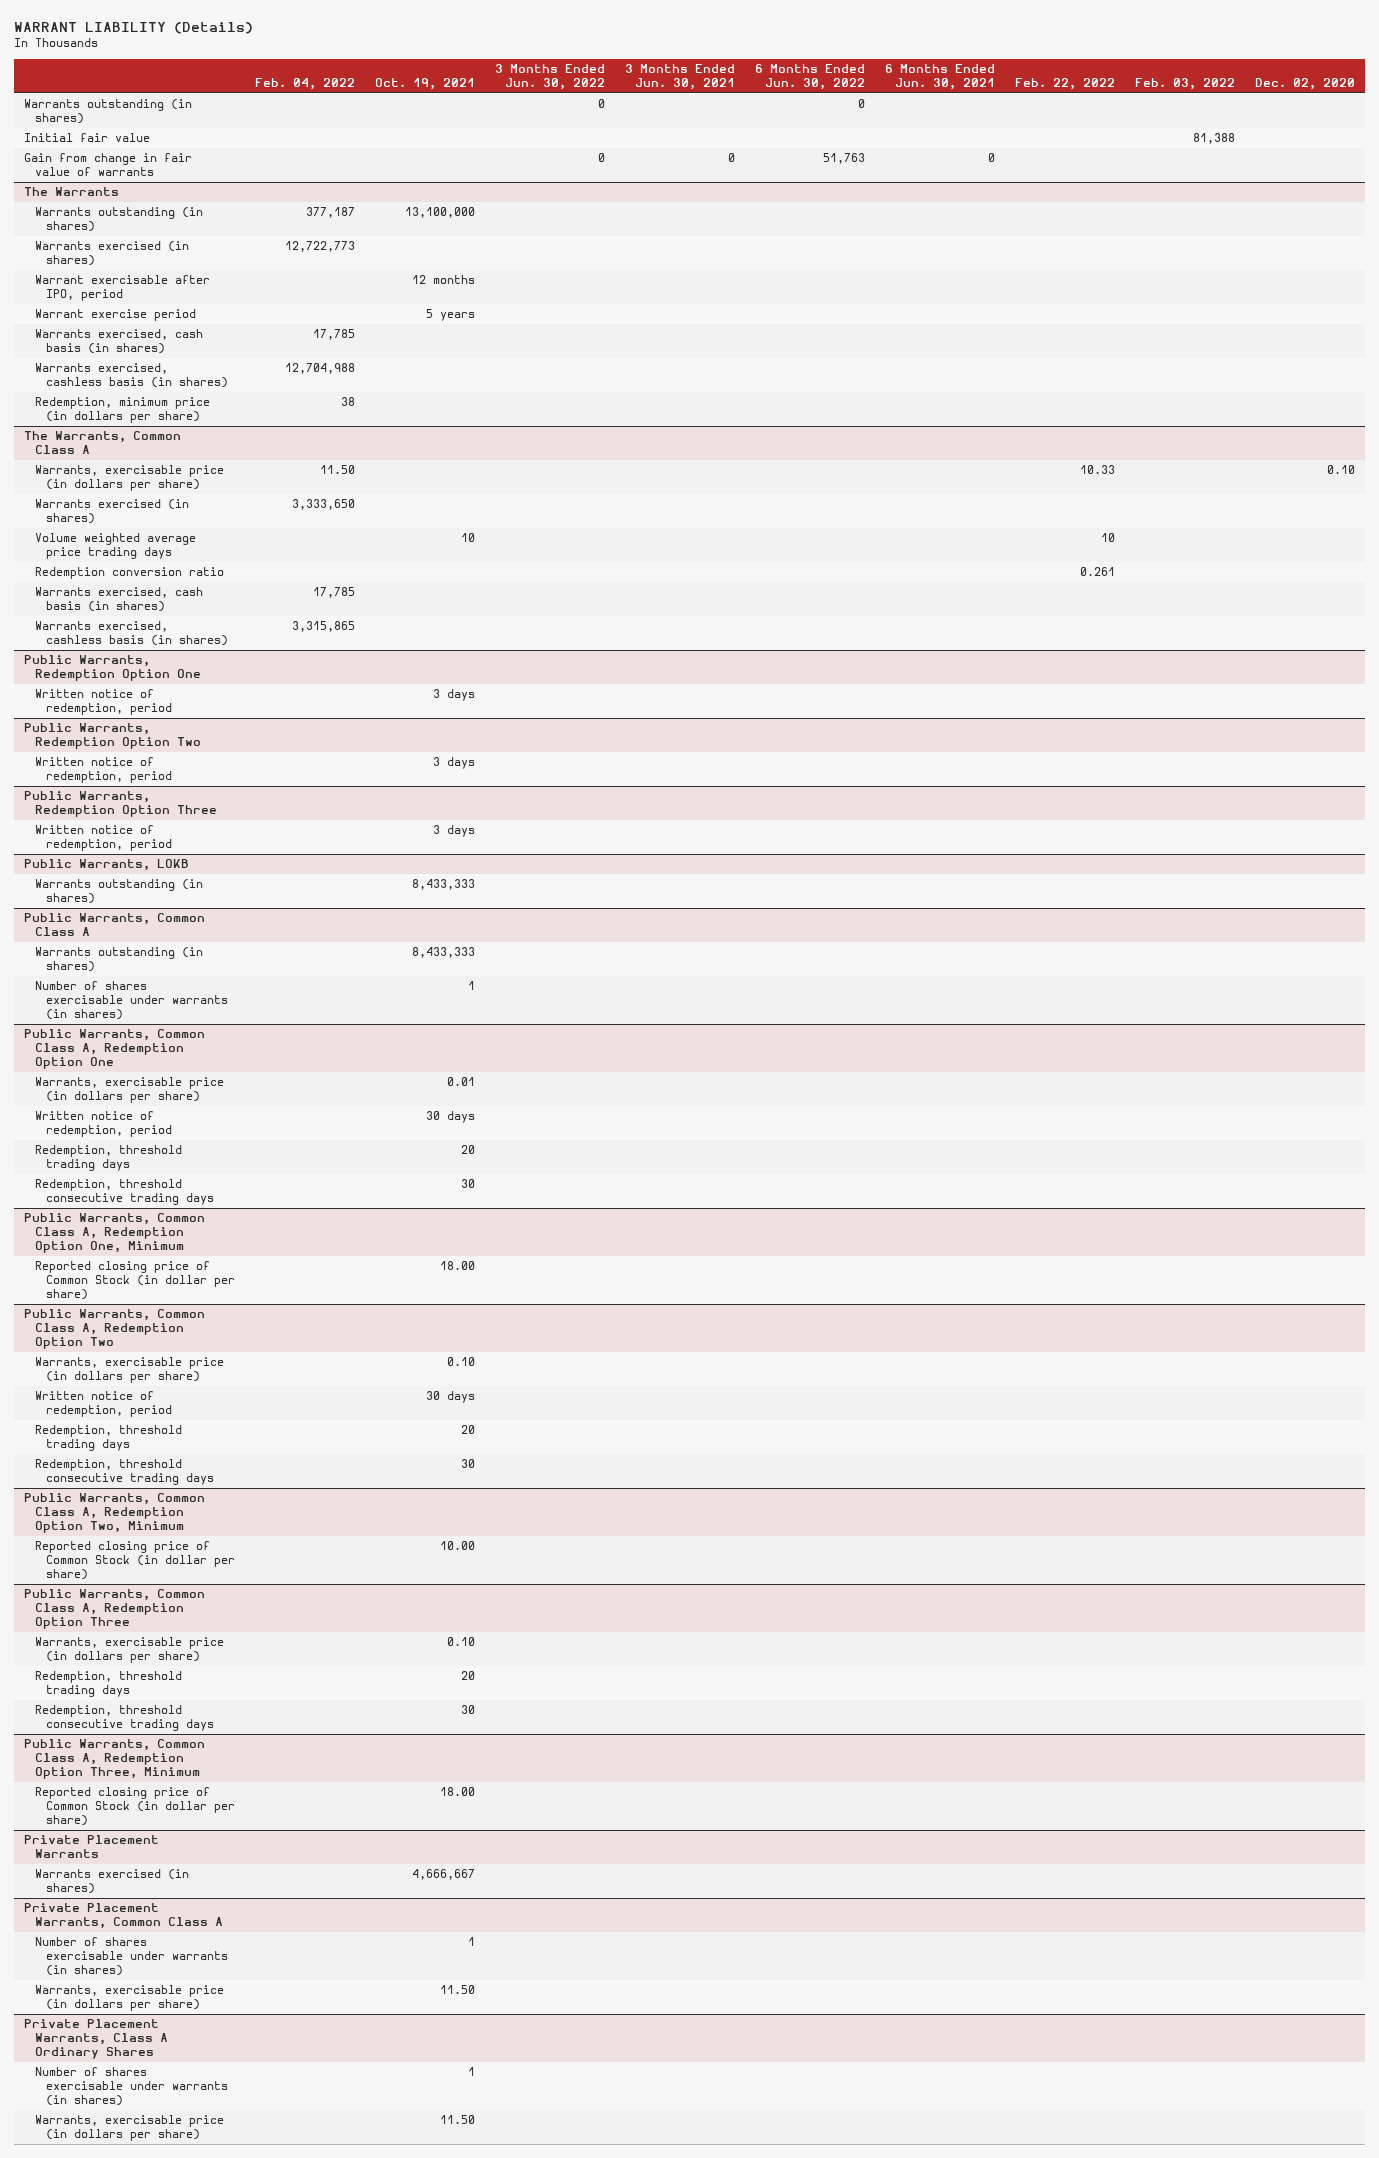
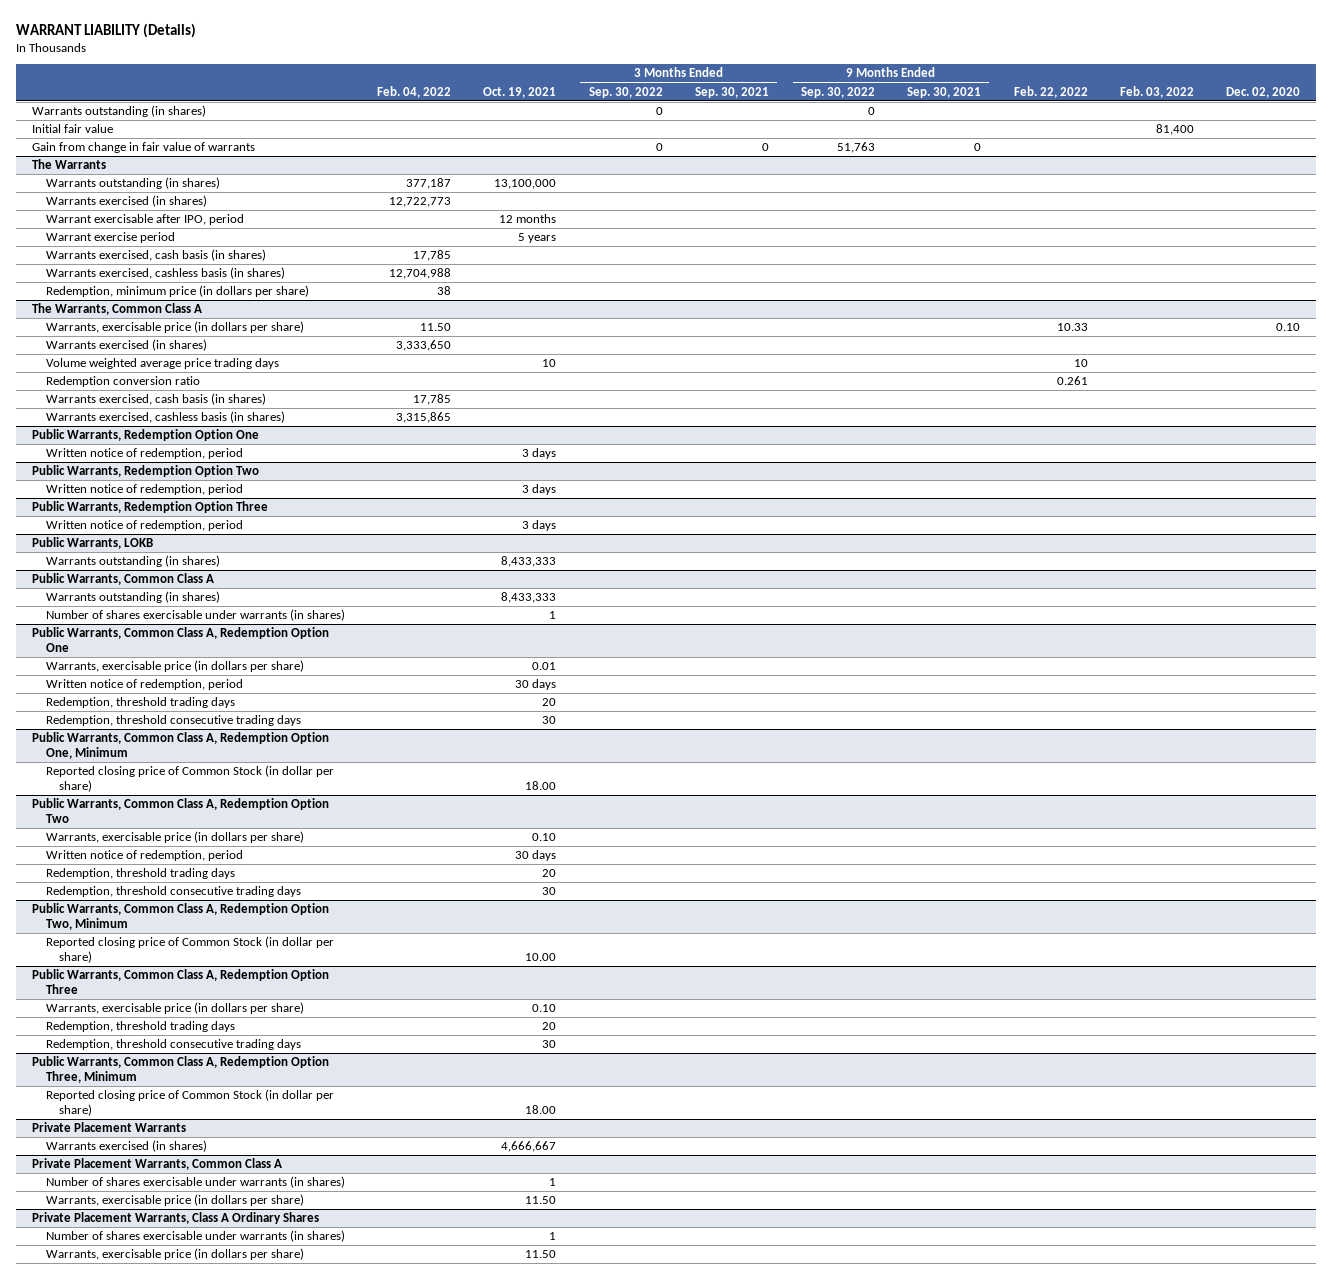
- | Feb. 04, 2022 | Oct. 19, 2021 | 3 Months Ended Jun. 30, 2022 | 3 Months Ended Jun. 30, 2021 | 6 Months Ended Jun. 30, 2022 | 6 Months Ended Jun. 30, 2021 | Feb. 22, 2022 | Feb. 03, 2022 | Dec. 02, 2020
+ | Feb. 04, 2022 | Oct. 19, 2021 | 3 Months Ended Sep. 30, 2022 | 3 Months Ended Sep. 30, 2021 | 9 Months Ended Sep. 30, 2022 | 9 Months Ended Sep. 30, 2021 | Feb. 22, 2022 | Feb. 03, 2022 | Dec. 02, 2020
- Initial fair value | | | | | | | | 81,388 |
+ Initial fair value | | | | | | | | 81,400 |

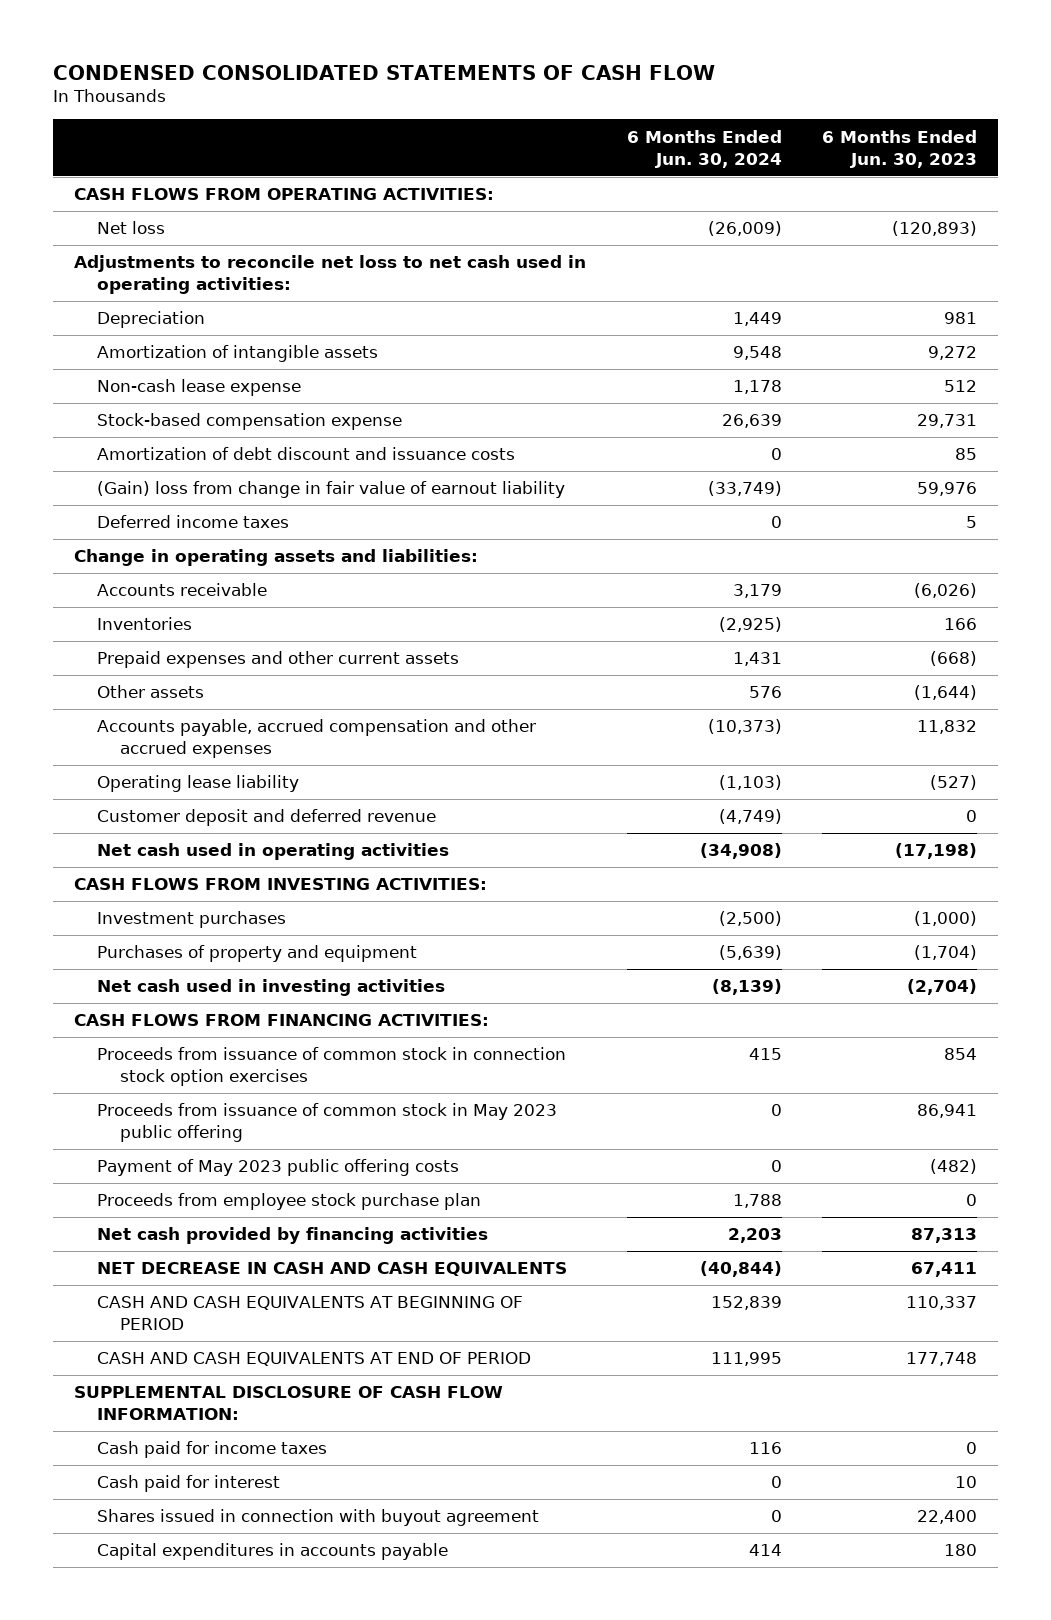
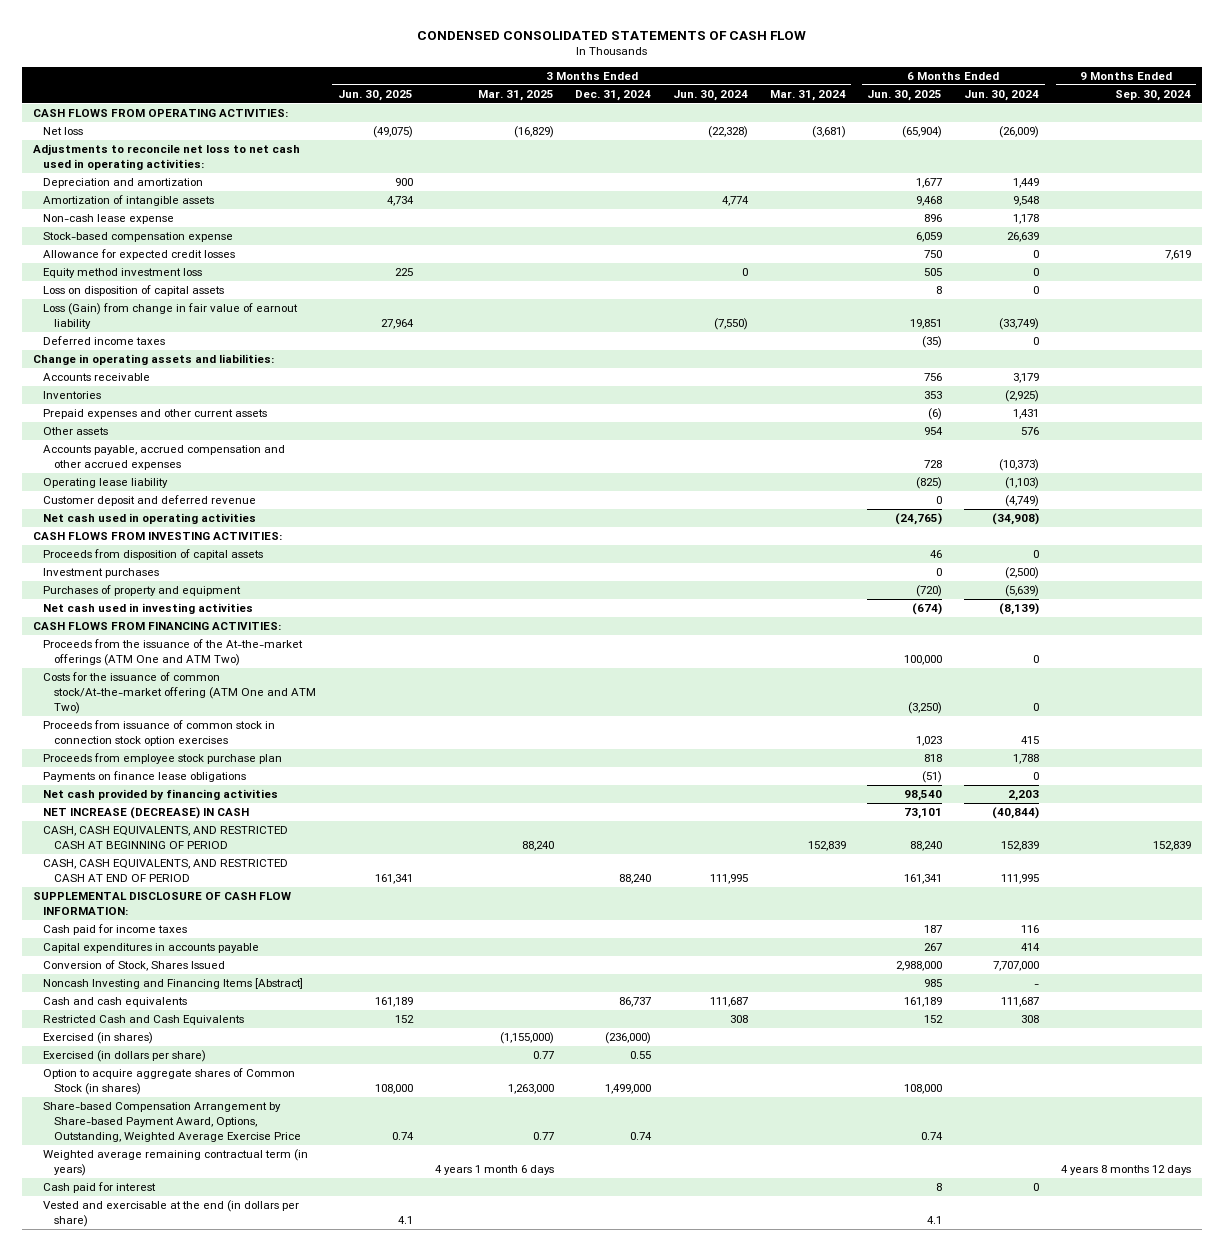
- | 6 Months Ended Jun. 30, 2024 | 6 Months Ended Jun. 30, 2023
+ | 3 Months Ended Jun. 30, 2025 | 3 Months Ended Mar. 31, 2025 | 3 Months Ended Dec. 31, 2024 | 3 Months Ended Jun. 30, 2024 | 3 Months Ended Mar. 31, 2024 | 6 Months Ended Jun. 30, 2025 | 6 Months Ended Jun. 30, 2024 | 9 Months Ended Sep. 30, 2024
- Depreciation | 1,449 | 981
+ Depreciation and amortization | 900 | | | | | 1,677 | 1,449 |
- Amortization of debt discount and issuance costs | 0 | 85
- (Gain) loss from change in fair value of earnout liability | (33,749) | 59,976
+ Allowance for expected credit losses | | | | | | 750 | 0 | 7,619
+ Equity method investment loss | 225 | | | 0 | | 505 | 0 |
+ Loss on disposition of capital assets | | | | | | 8 | 0 |
+ Loss (Gain) from change in fair value of earnout liability | 27,964 | | | (7,550) | | 19,851 | (33,749) |
+ Proceeds from disposition of capital assets | | | | | | 46 | 0 |
+ Proceeds from the issuance of the At-the-market offerings (ATM One and ATM Two) | | | | | | 100,000 | 0 |
+ Costs for the issuance of common stock/At-the-market offering (ATM One and ATM Two) | | | | | | (3,250) | 0 |
- Proceeds from issuance of common stock in May 2023 public offering | 0 | 86,941
- Payment of May 2023 public offering costs | 0 | (482)
+ Payments on finance lease obligations | | | | | | (51) | 0 |
- NET DECREASE IN CASH AND CASH EQUIVALENTS | (40,844) | 67,411
- CASH AND CASH EQUIVALENTS AT BEGINNING OF PERIOD | 152,839 | 110,337
- CASH AND CASH EQUIVALENTS AT END OF PERIOD | 111,995 | 177,748
+ NET INCREASE (DECREASE) IN CASH | | | | | | 73,101 | (40,844) |
+ CASH, CASH EQUIVALENTS, AND RESTRICTED CASH AT BEGINNING OF PERIOD | | 88,240 | | | 152,839 | 88,240 | 152,839 | 152,839
+ CASH, CASH EQUIVALENTS, AND RESTRICTED CASH AT END OF PERIOD | 161,341 | | 88,240 | 111,995 | | 161,341 | 111,995 |
- Shares issued in connection with buyout agreement | 0 | 22,400
+ Conversion of Stock, Shares Issued | | | | | | 2,988,000 | 7,707,000 |
+ Noncash Investing and Financing Items [Abstract] | | | | | | 985 | - |
+ Cash and cash equivalents | 161,189 | | 86,737 | 111,687 | | 161,189 | 111,687 |
+ Restricted Cash and Cash Equivalents | 152 | | | 308 | | 152 | 308 |
+ Exercised (in shares) | | (1,155,000) | (236,000) | | | | |
+ Exercised (in dollars per share) | | 0.77 | 0.55 | | | | |
+ Option to acquire aggregate shares of Common Stock (in shares) | 108,000 | 1,263,000 | 1,499,000 | | | 108,000 | |
+ Share-based Compensation Arrangement by Share-based Payment Award, Options, Outstanding, Weighted Average Exercise Price | 0.74 | 0.77 | 0.74 | | | 0.74 | |
+ Weighted average remaining contractual term (in years) | | 4 years 1 month 6 days | | | | | | 4 years 8 months 12 days
moved down: Cash paid for interest | | | | | | 8 | 0 |
+ Vested and exercisable at the end (in dollars per share) | 4.1 | | | | | 4.1 | |

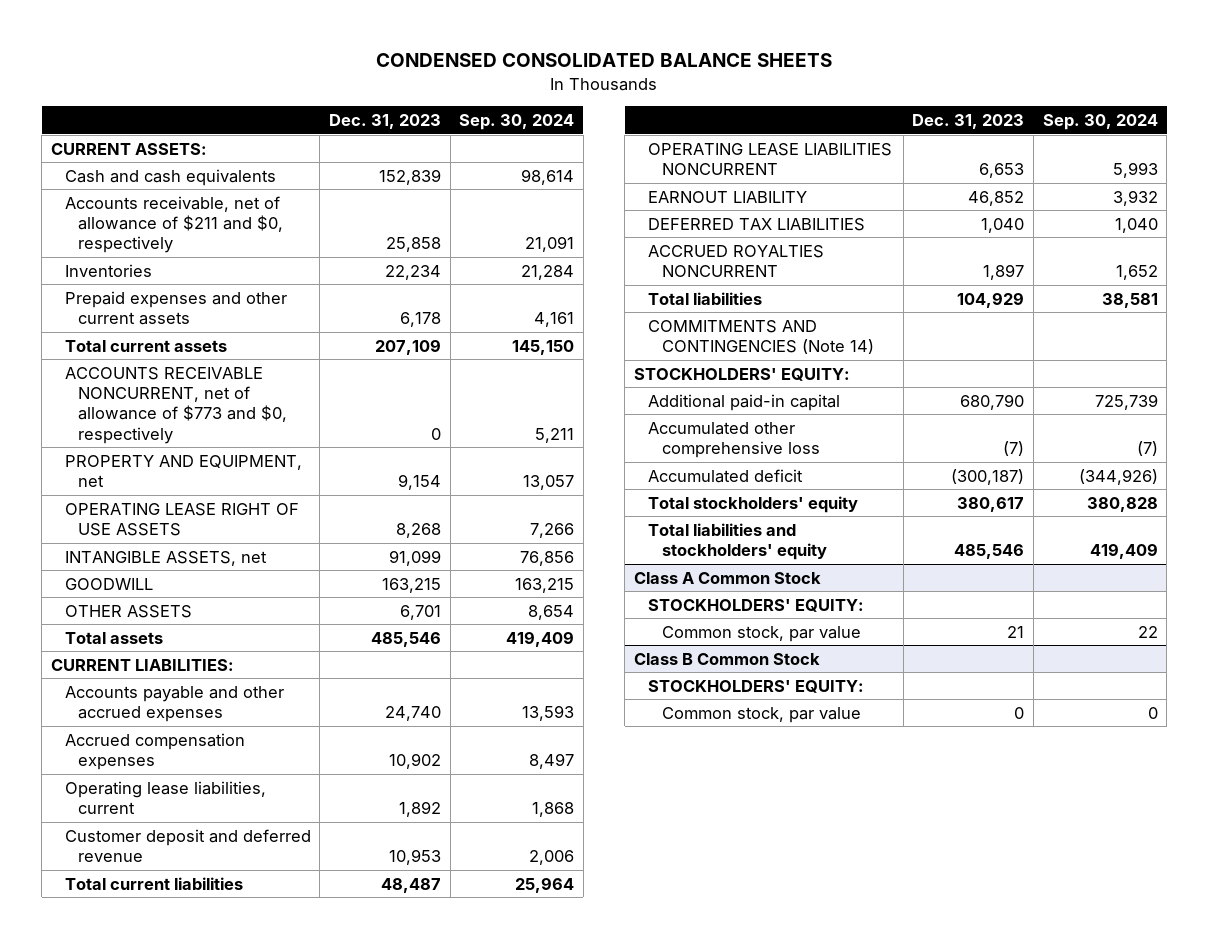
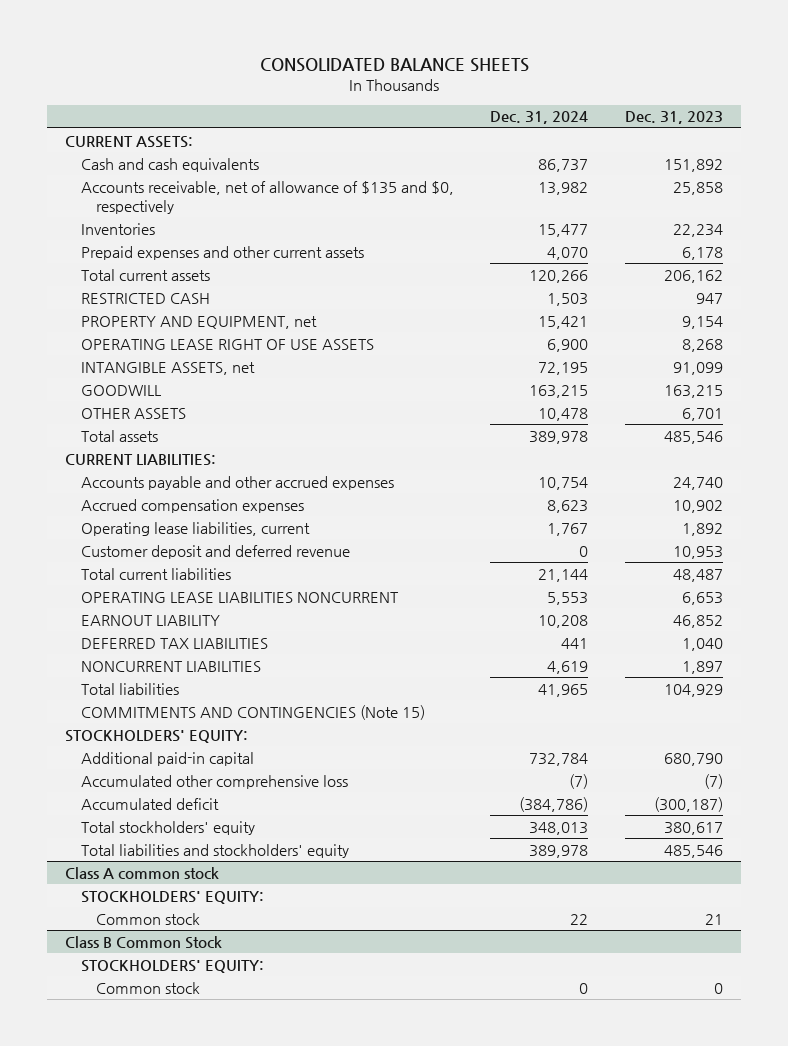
- CONDENSED CONSOLIDATED BALANCE SHEETS
+ CONSOLIDATED BALANCE SHEETS
- | Dec. 31, 2023 | Sep. 30, 2024
+ | Dec. 31, 2024 | Dec. 31, 2023
- Cash and cash equivalents | 152,839 | 98,614
- Accounts receivable, net of allowance of $211 and $0, respectively | 25,858 | 21,091
+ Cash and cash equivalents | 86,737 | 151,892
+ Accounts receivable, net of allowance of $135 and $0, respectively | 13,982 | 25,858
- Total current assets | 207,109 | 145,150
- ACCOUNTS RECEIVABLE NONCURRENT, net of allowance of $773 and $0, respectively | 0 | 5,211
+ Total current assets | 120,266 | 206,162
+ RESTRICTED CASH | 1,503 | 947
- ACCRUED ROYALTIES NONCURRENT | 1,897 | 1,652
+ NONCURRENT LIABILITIES | 4,619 | 1,897
- COMMITMENTS AND CONTINGENCIES (Note 14)
+ COMMITMENTS AND CONTINGENCIES (Note 15)
- Class A Common Stock
+ Class A common stock
- Common stock, par value | 21 | 22
+ Common stock | 22 | 21
@ Class B Common Stock
- Common stock, par value | 0 | 0
+ Common stock | 0 | 0

